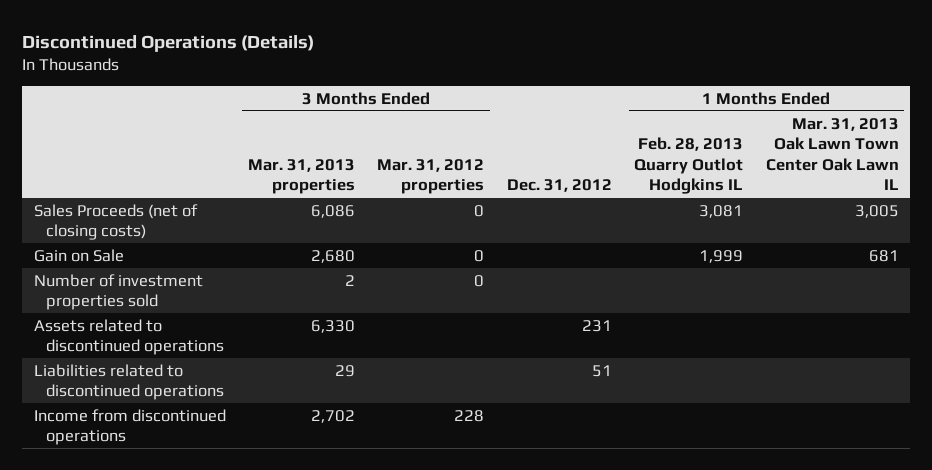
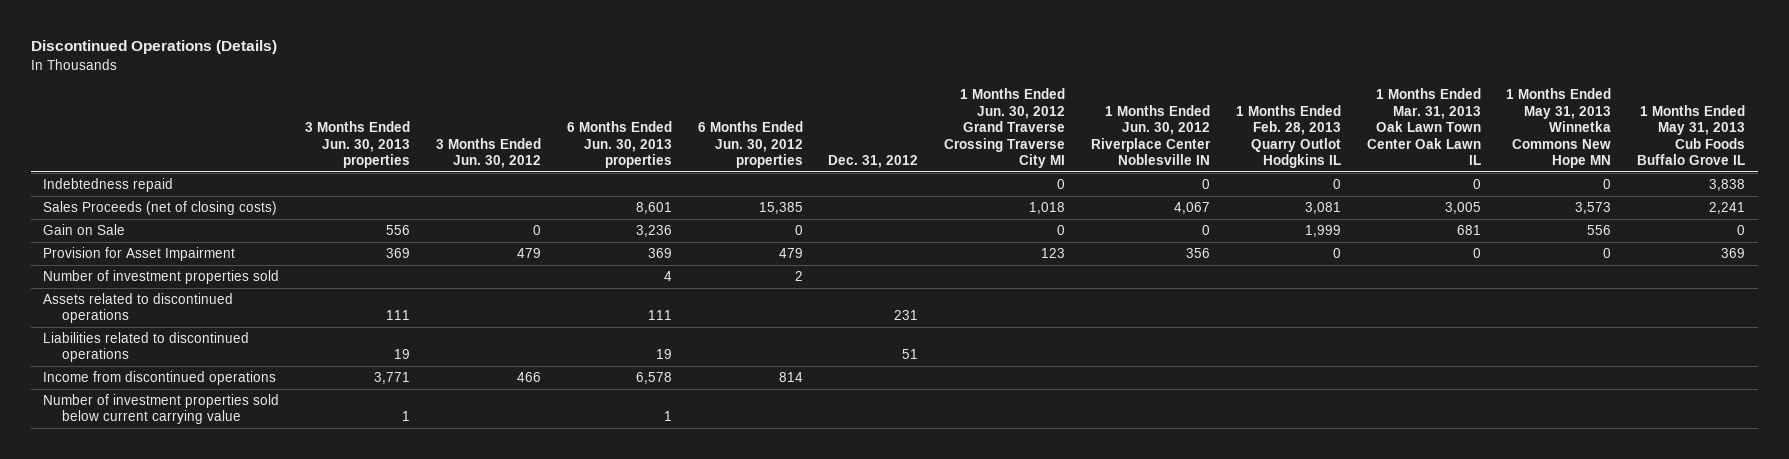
- | 3 Months Ended Mar. 31, 2013 properties | 3 Months Ended Mar. 31, 2012 properties | Dec. 31, 2012 | 1 Months Ended Feb. 28, 2013 Quarry Outlot Hodgkins IL | 1 Months Ended Mar. 31, 2013 Oak Lawn Town Center Oak Lawn IL
+ | 3 Months Ended Jun. 30, 2013 properties | 3 Months Ended Jun. 30, 2012 | 6 Months Ended Jun. 30, 2013 properties | 6 Months Ended Jun. 30, 2012 properties | Dec. 31, 2012 | 1 Months Ended Jun. 30, 2012 Grand Traverse Crossing Traverse City MI | 1 Months Ended Jun. 30, 2012 Riverplace Center Noblesville IN | 1 Months Ended Feb. 28, 2013 Quarry Outlot Hodgkins IL | 1 Months Ended Mar. 31, 2013 Oak Lawn Town Center Oak Lawn IL | 1 Months Ended May 31, 2013 Winnetka Commons New Hope MN | 1 Months Ended May 31, 2013 Cub Foods Buffalo Grove IL
+ Indebtedness repaid | | | | | | 0 | 0 | 0 | 0 | 0 | 3,838
+ Provision for Asset Impairment | 369 | 479 | 369 | 479 | | 123 | 356 | 0 | 0 | 0 | 369
+ Number of investment properties sold below current carrying value | 1 | | 1 | | | | | | | |

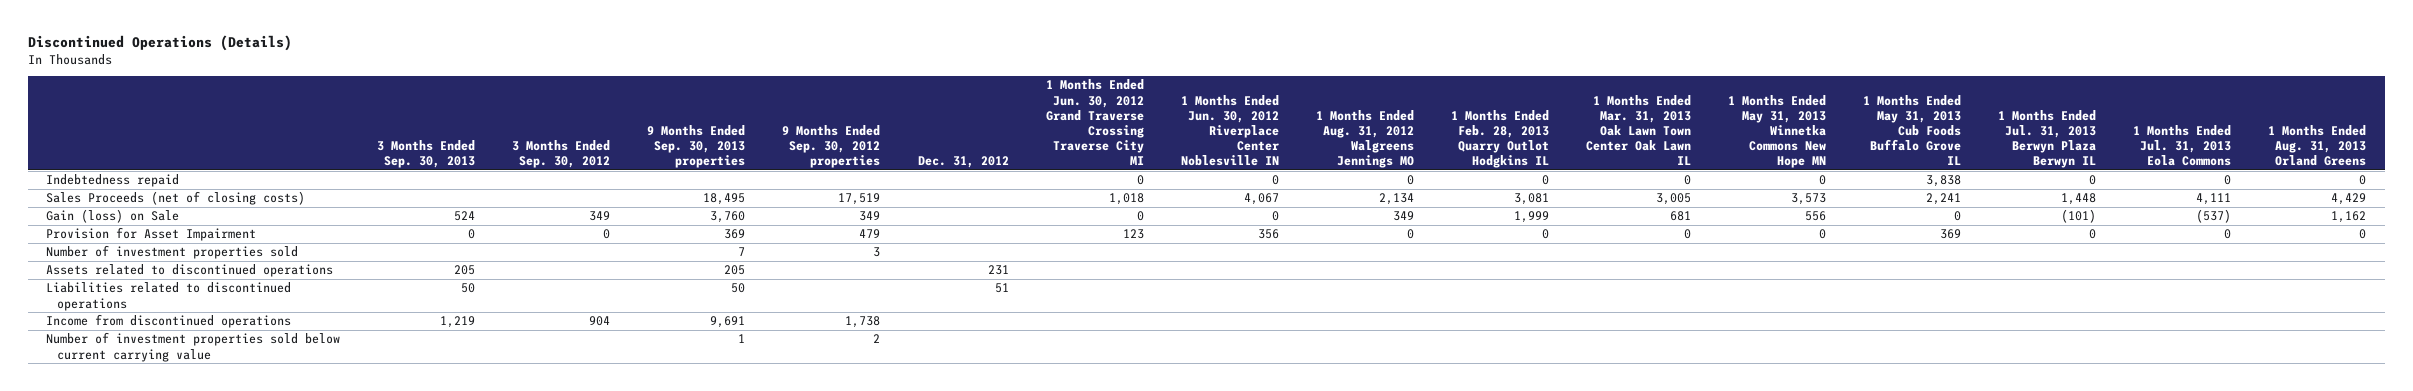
- | 3 Months Ended Jun. 30, 2013 properties | 3 Months Ended Jun. 30, 2012 | 6 Months Ended Jun. 30, 2013 properties | 6 Months Ended Jun. 30, 2012 properties | Dec. 31, 2012 | 1 Months Ended Jun. 30, 2012 Grand Traverse Crossing Traverse City MI | 1 Months Ended Jun. 30, 2012 Riverplace Center Noblesville IN | 1 Months Ended Feb. 28, 2013 Quarry Outlot Hodgkins IL | 1 Months Ended Mar. 31, 2013 Oak Lawn Town Center Oak Lawn IL | 1 Months Ended May 31, 2013 Winnetka Commons New Hope MN | 1 Months Ended May 31, 2013 Cub Foods Buffalo Grove IL
+ | 3 Months Ended Sep. 30, 2013 | 3 Months Ended Sep. 30, 2012 | 9 Months Ended Sep. 30, 2013 properties | 9 Months Ended Sep. 30, 2012 properties | Dec. 31, 2012 | 1 Months Ended Jun. 30, 2012 Grand Traverse Crossing Traverse City MI | 1 Months Ended Jun. 30, 2012 Riverplace Center Noblesville IN | 1 Months Ended Aug. 31, 2012 Walgreens Jennings MO | 1 Months Ended Feb. 28, 2013 Quarry Outlot Hodgkins IL | 1 Months Ended Mar. 31, 2013 Oak Lawn Town Center Oak Lawn IL | 1 Months Ended May 31, 2013 Winnetka Commons New Hope MN | 1 Months Ended May 31, 2013 Cub Foods Buffalo Grove IL | 1 Months Ended Jul. 31, 2013 Berwyn Plaza Berwyn IL | 1 Months Ended Jul. 31, 2013 Eola Commons | 1 Months Ended Aug. 31, 2013 Orland Greens
- Gain on Sale | 556 | 0 | 3,236 | 0 | | 0 | 0 | 1,999 | 681 | 556 | 0
+ Gain (loss) on Sale | 524 | 349 | 3,760 | 349 | | 0 | 0 | 349 | 1,999 | 681 | 556 | 0 | (101) | (537) | 1,162

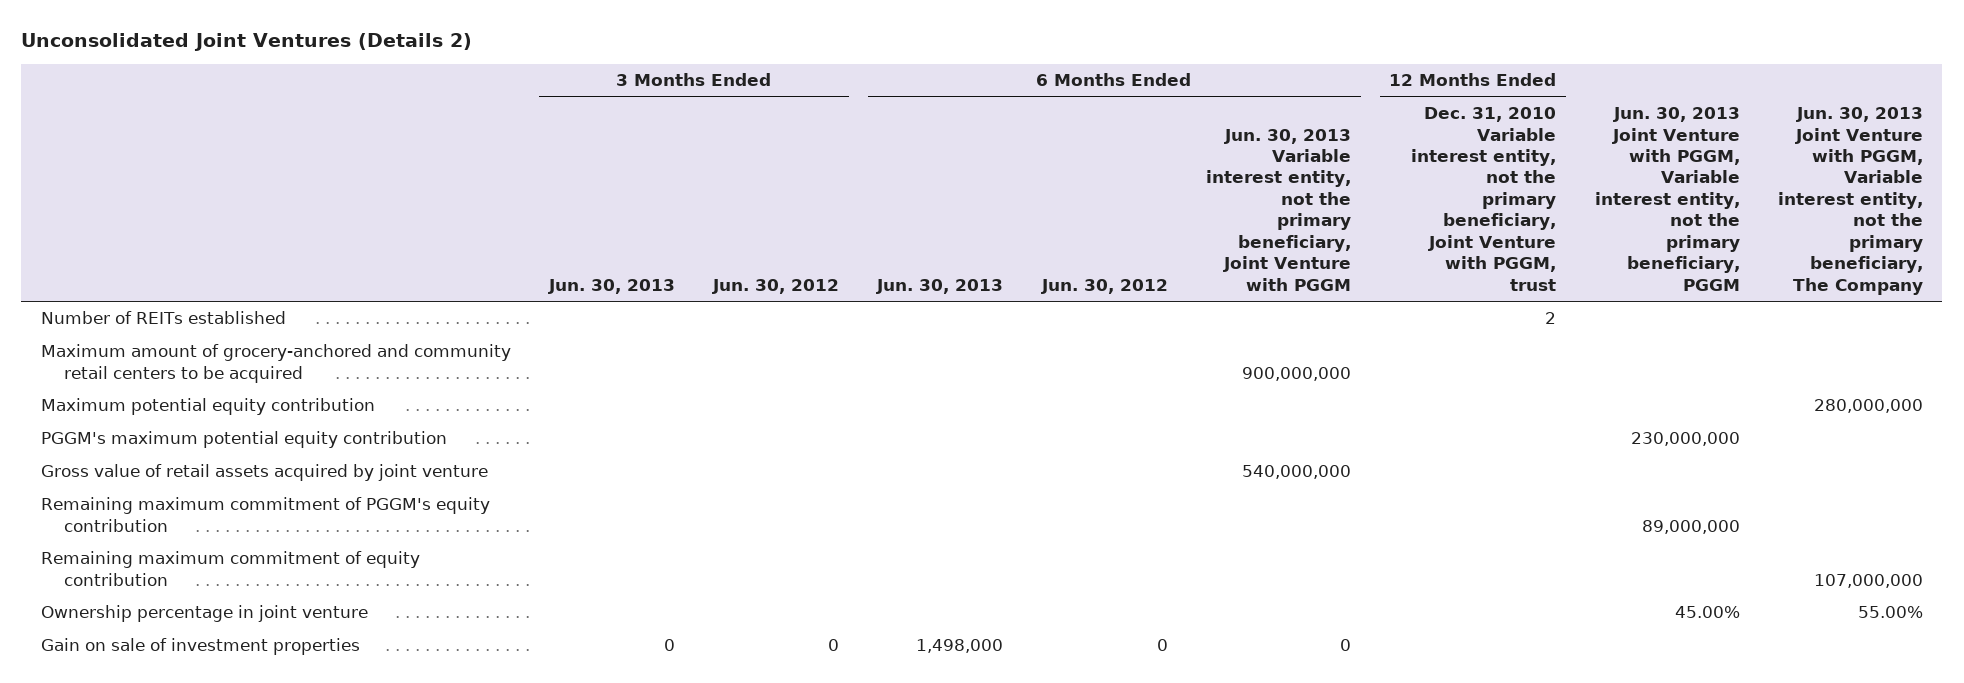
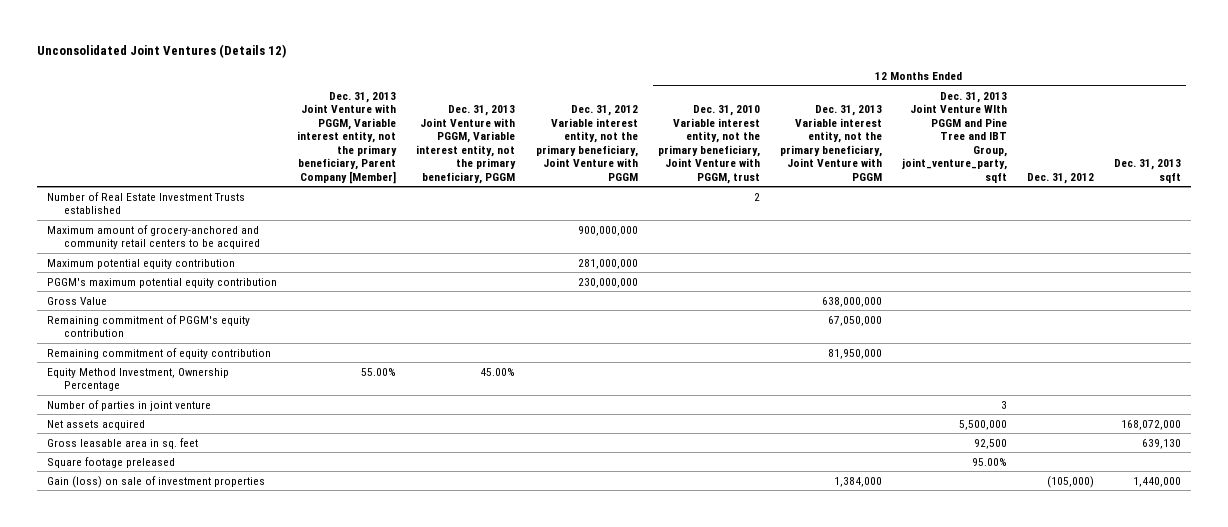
- Unconsolidated Joint Ventures (Details 2)
+ Unconsolidated Joint Ventures (Details 12)
- | 3 Months Ended Jun. 30, 2013 | 3 Months Ended Jun. 30, 2012 | 6 Months Ended Jun. 30, 2013 | 6 Months Ended Jun. 30, 2012 | 6 Months Ended Jun. 30, 2013 Variable interest entity, not the primary beneficiary, Joint Venture with PGGM | 12 Months Ended Dec. 31, 2010 Variable interest entity, not the primary beneficiary, Joint Venture with PGGM, trust | Jun. 30, 2013 Joint Venture with PGGM, Variable interest entity, not the primary beneficiary, PGGM | Jun. 30, 2013 Joint Venture with PGGM, Variable interest entity, not the primary beneficiary, The Company
+ | Dec. 31, 2013 Joint Venture with PGGM, Variable interest entity, not the primary beneficiary, Parent Company [Member] | Dec. 31, 2013 Joint Venture with PGGM, Variable interest entity, not the primary beneficiary, PGGM | Dec. 31, 2012 Variable interest entity, not the primary beneficiary, Joint Venture with PGGM | 12 Months Ended Dec. 31, 2010 Variable interest entity, not the primary beneficiary, Joint Venture with PGGM, trust | 12 Months Ended Dec. 31, 2013 Variable interest entity, not the primary beneficiary, Joint Venture with PGGM | 12 Months Ended Dec. 31, 2013 Joint Venture WIth PGGM and Pine Tree and IBT Group, joint_venture_party, sqft | 12 Months Ended Dec. 31, 2012 | 12 Months Ended Dec. 31, 2013 sqft
- Number of REITs established | | | | | | 2 | |
+ Number of Real Estate Investment Trusts established | | | | 2 | | | |
- Gross value of retail assets acquired by joint venture | | | | | 540,000,000 | | |
- Remaining maximum commitment of PGGM's equity contribution | | | | | | | 89,000,000 |
- Remaining maximum commitment of equity contribution | | | | | | | | 107,000,000
- Ownership percentage in joint venture | | | | | | | 45.00% | 55.00%
- Gain on sale of investment properties | 0 | 0 | 1,498,000 | 0 | 0 | | |
+ Gross Value | | | | | 638,000,000 | | |
+ Remaining commitment of PGGM's equity contribution | | | | | 67,050,000 | | |
+ Remaining commitment of equity contribution | | | | | 81,950,000 | | |
+ Equity Method Investment, Ownership Percentage | 55.00% | 45.00% | | | | | |
+ Number of parties in joint venture | | | | | | 3 | |
+ Net assets acquired | | | | | | 5,500,000 | | 168,072,000
+ Gross leasable area in sq. feet | | | | | | 92,500 | | 639,130
+ Square footage preleased | | | | | | 95.00% | |
+ Gain (loss) on sale of investment properties | | | | | 1,384,000 | | (105,000) | 1,440,000

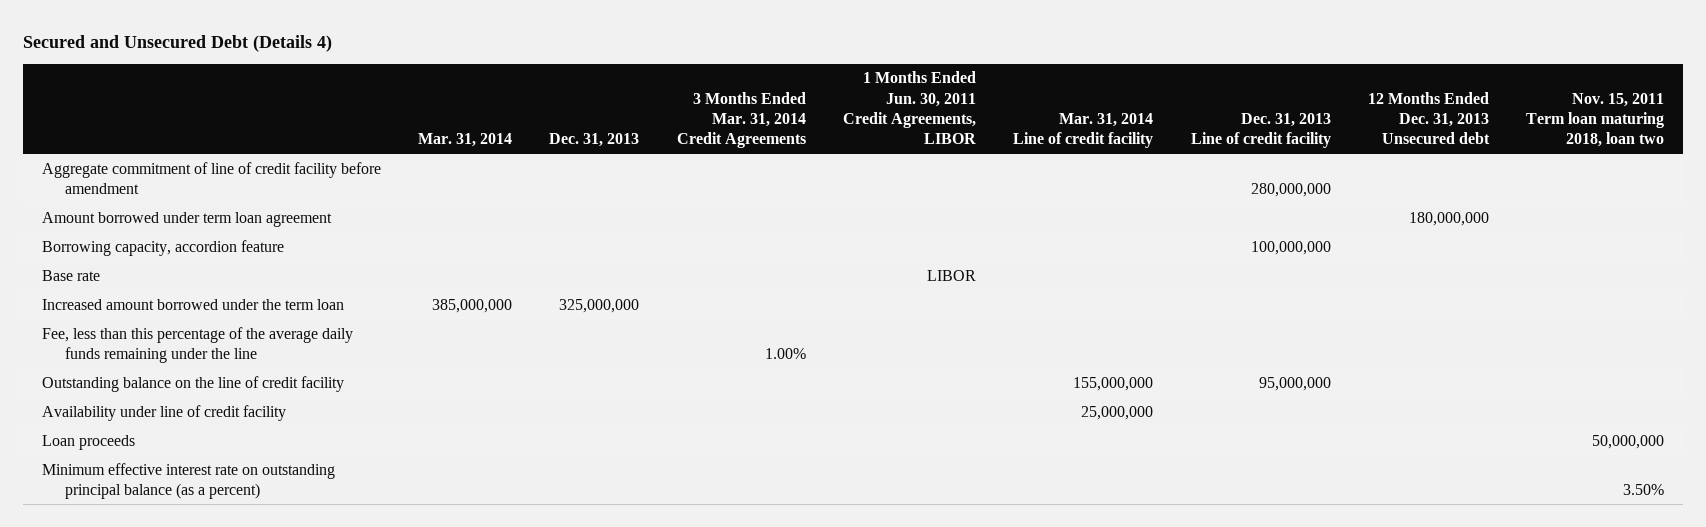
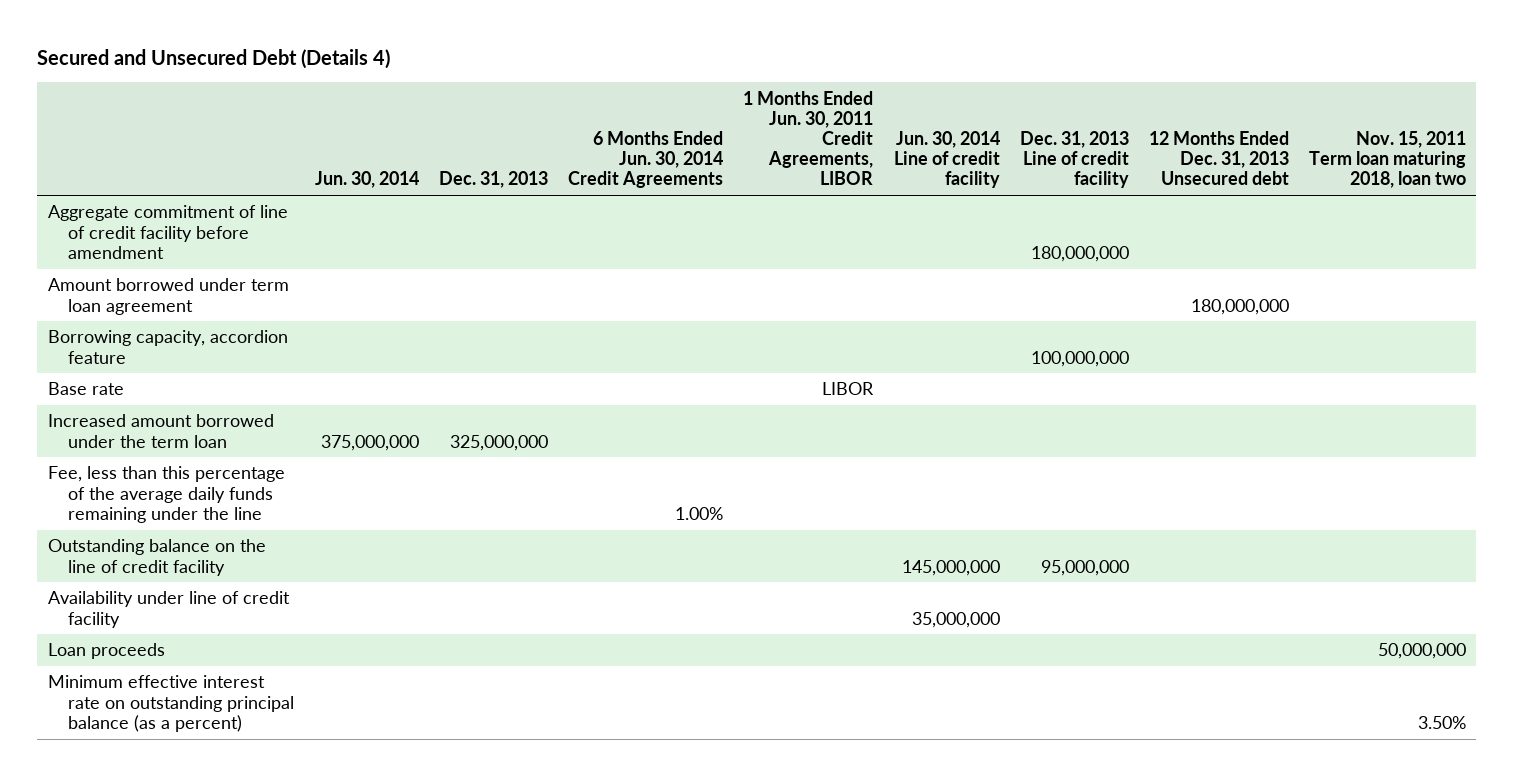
- | Mar. 31, 2014 | Dec. 31, 2013 | 3 Months Ended Mar. 31, 2014 Credit Agreements | 1 Months Ended Jun. 30, 2011 Credit Agreements, LIBOR | Mar. 31, 2014 Line of credit facility | Dec. 31, 2013 Line of credit facility | 12 Months Ended Dec. 31, 2013 Unsecured debt | Nov. 15, 2011 Term loan maturing 2018, loan two
+ | Jun. 30, 2014 | Dec. 31, 2013 | 6 Months Ended Jun. 30, 2014 Credit Agreements | 1 Months Ended Jun. 30, 2011 Credit Agreements, LIBOR | Jun. 30, 2014 Line of credit facility | Dec. 31, 2013 Line of credit facility | 12 Months Ended Dec. 31, 2013 Unsecured debt | Nov. 15, 2011 Term loan maturing 2018, loan two
- Aggregate commitment of line of credit facility before amendment | | | | | | 280,000,000 | |
+ Aggregate commitment of line of credit facility before amendment | | | | | | 180,000,000 | |

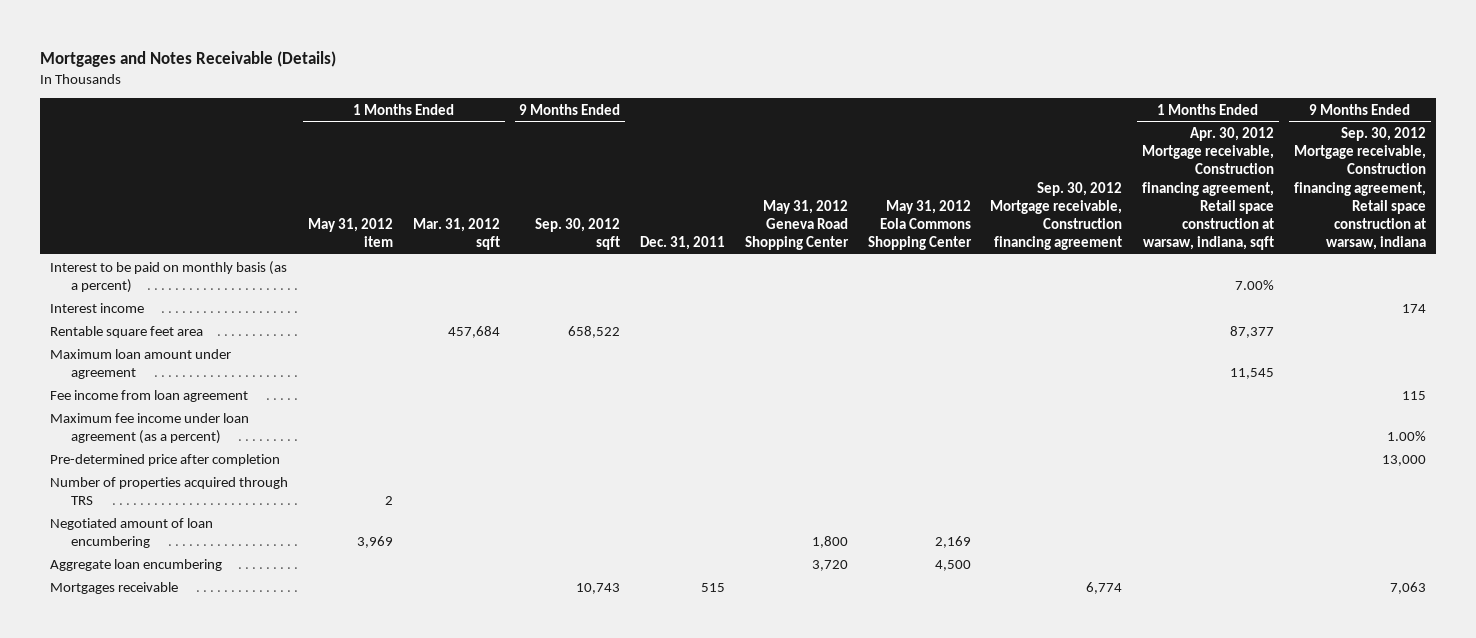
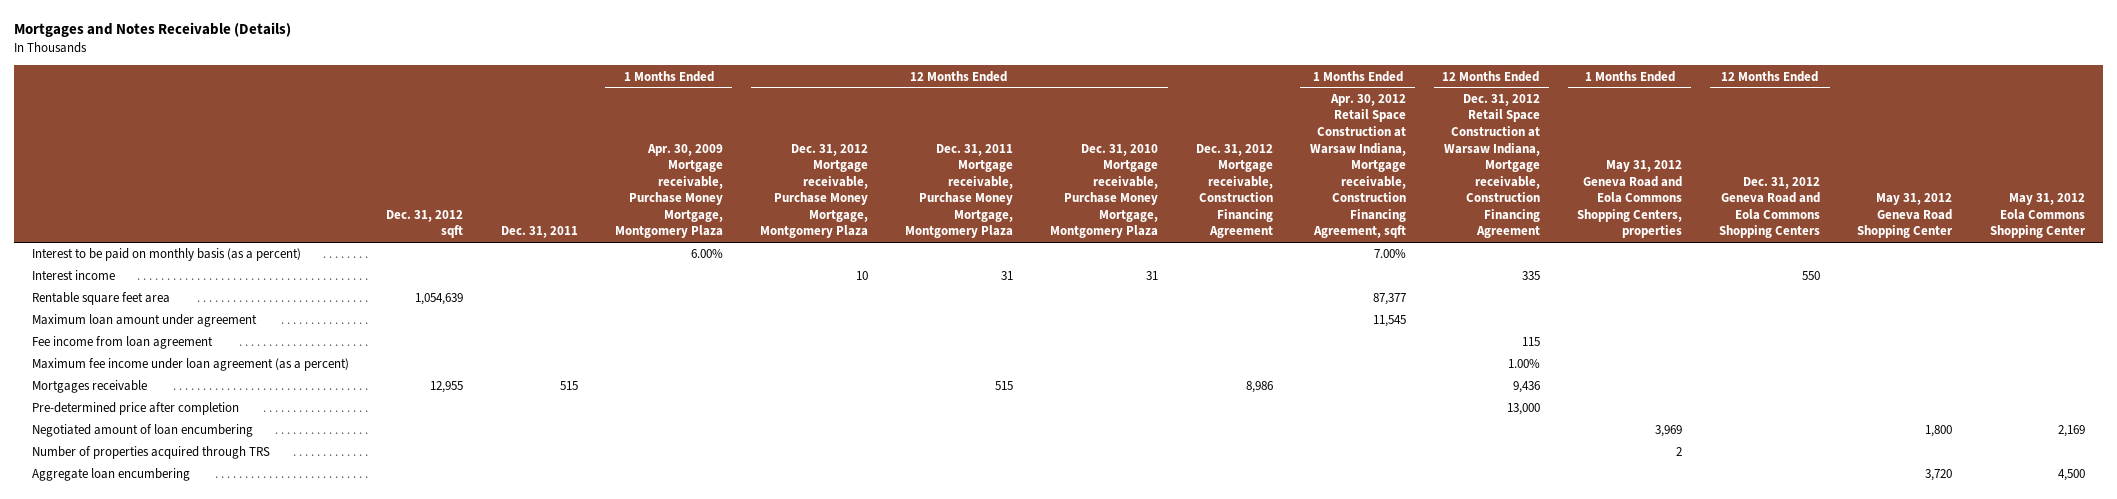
- | 1 Months Ended May 31, 2012 item | 1 Months Ended Mar. 31, 2012 sqft | 9 Months Ended Sep. 30, 2012 sqft | Dec. 31, 2011 | May 31, 2012 Geneva Road Shopping Center | May 31, 2012 Eola Commons Shopping Center | Sep. 30, 2012 Mortgage receivable, Construction financing agreement | 1 Months Ended Apr. 30, 2012 Mortgage receivable, Construction financing agreement, Retail space construction at warsaw, indiana, sqft | 9 Months Ended Sep. 30, 2012 Mortgage receivable, Construction financing agreement, Retail space construction at warsaw, indiana
+ | Dec. 31, 2012 sqft | Dec. 31, 2011 | 1 Months Ended Apr. 30, 2009 Mortgage receivable, Purchase Money Mortgage, Montgomery Plaza | 12 Months Ended Dec. 31, 2012 Mortgage receivable, Purchase Money Mortgage, Montgomery Plaza | 12 Months Ended Dec. 31, 2011 Mortgage receivable, Purchase Money Mortgage, Montgomery Plaza | 12 Months Ended Dec. 31, 2010 Mortgage receivable, Purchase Money Mortgage, Montgomery Plaza | Dec. 31, 2012 Mortgage receivable, Construction Financing Agreement | 1 Months Ended Apr. 30, 2012 Retail Space Construction at Warsaw Indiana, Mortgage receivable, Construction Financing Agreement, sqft | 12 Months Ended Dec. 31, 2012 Retail Space Construction at Warsaw Indiana, Mortgage receivable, Construction Financing Agreement | 1 Months Ended May 31, 2012 Geneva Road and Eola Commons Shopping Centers, properties | 12 Months Ended Dec. 31, 2012 Geneva Road and Eola Commons Shopping Centers | May 31, 2012 Geneva Road Shopping Center | May 31, 2012 Eola Commons Shopping Center
moved up: Mortgages receivable | 12,955 | 515 | | | 515 | | 8,986 | | 9,436 | | | |
moved down: Number of properties acquired through TRS | | | | | | | | | | 2 | | |

